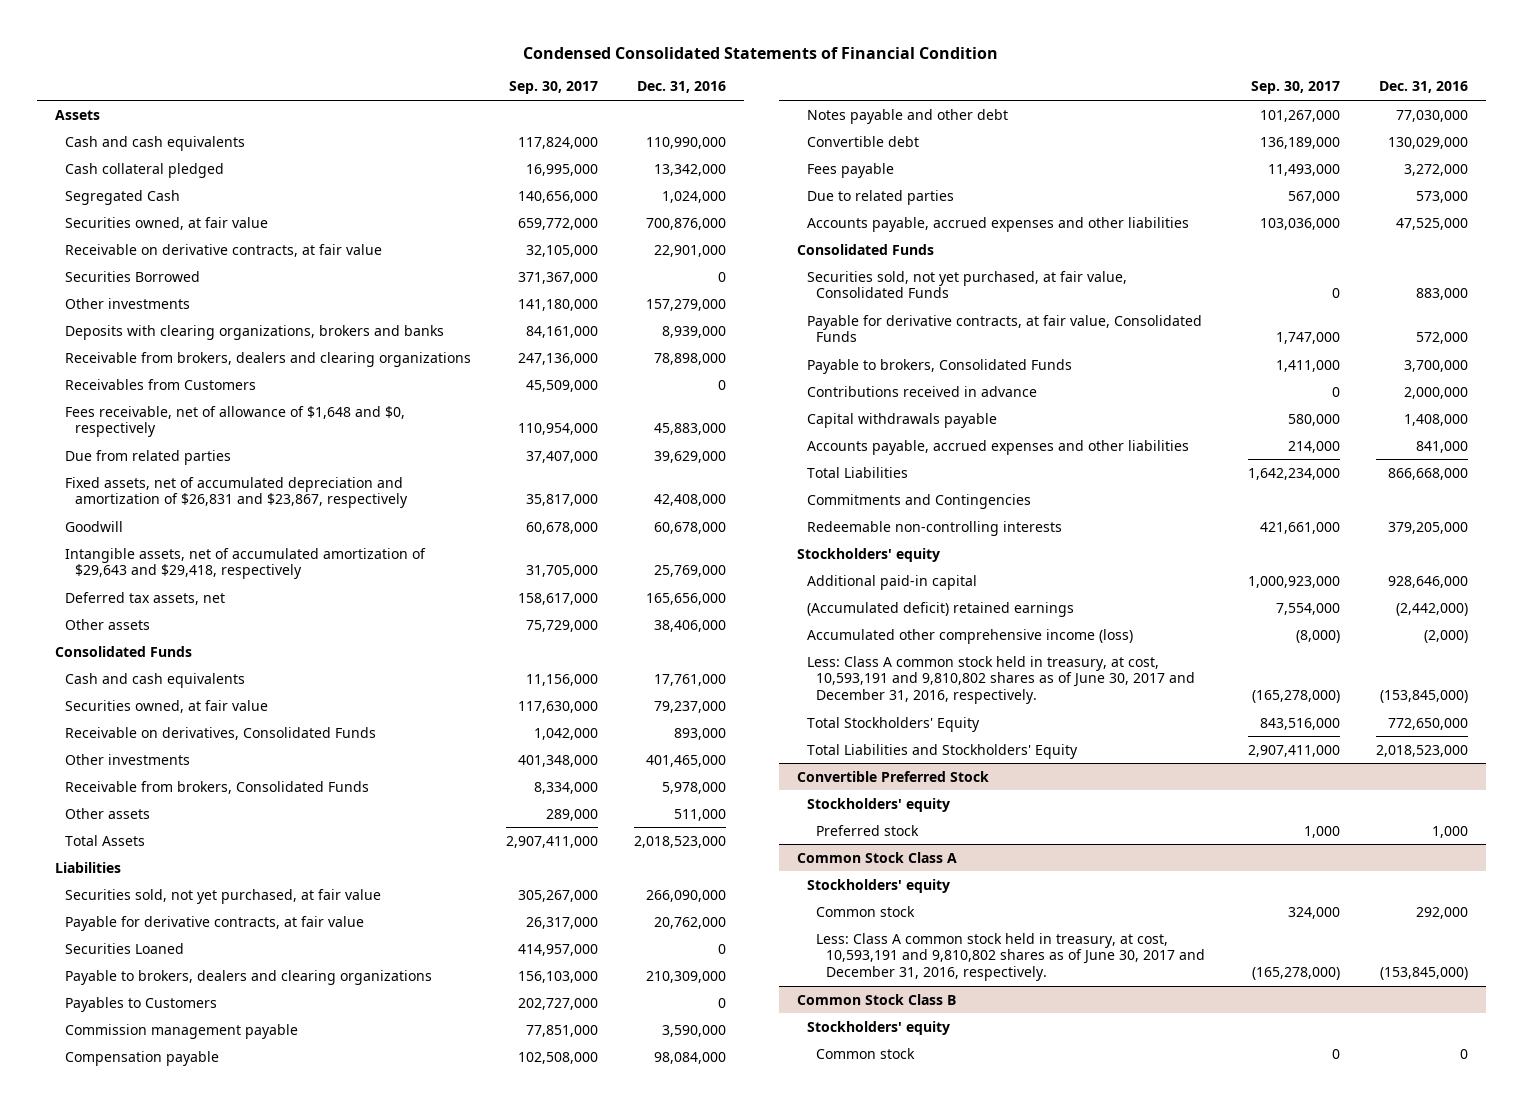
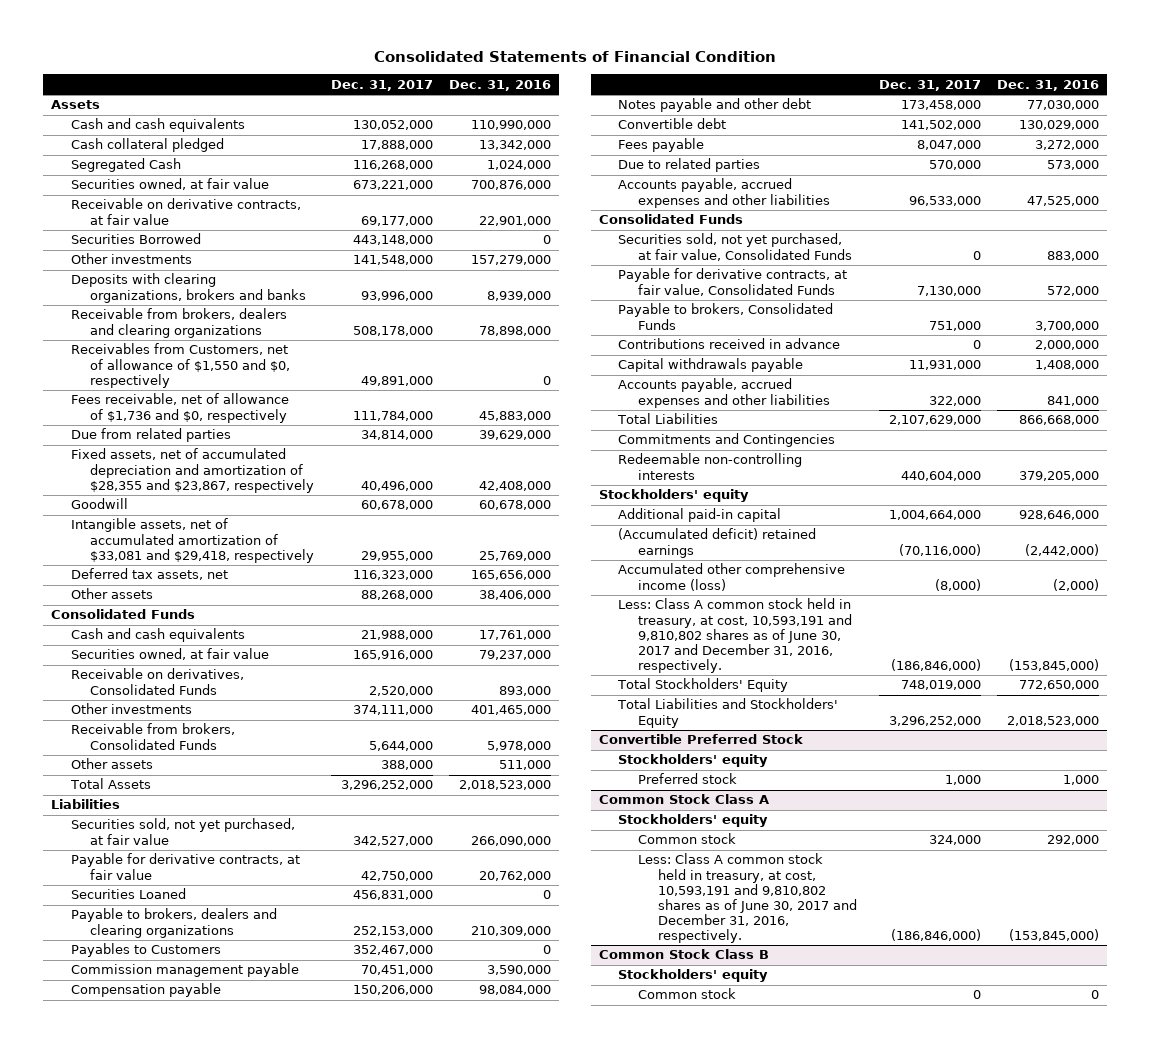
- Condensed Consolidated Statements of Financial Condition
+ Consolidated Statements of Financial Condition
- | Sep. 30, 2017 | Dec. 31, 2016
+ | Dec. 31, 2017 | Dec. 31, 2016
- Receivables from Customers | 45,509,000 | 0
- Fees receivable, net of allowance of $1,648 and $0, respectively | 110,954,000 | 45,883,000
+ Receivables from Customers, net of allowance of $1,550 and $0, respectively | 49,891,000 | 0
+ Fees receivable, net of allowance of $1,736 and $0, respectively | 111,784,000 | 45,883,000
- Fixed assets, net of accumulated depreciation and amortization of $26,831 and $23,867, respectively | 35,817,000 | 42,408,000
+ Fixed assets, net of accumulated depreciation and amortization of $28,355 and $23,867, respectively | 40,496,000 | 42,408,000
- Intangible assets, net of accumulated amortization of $29,643 and $29,418, respectively | 31,705,000 | 25,769,000
+ Intangible assets, net of accumulated amortization of $33,081 and $29,418, respectively | 29,955,000 | 25,769,000

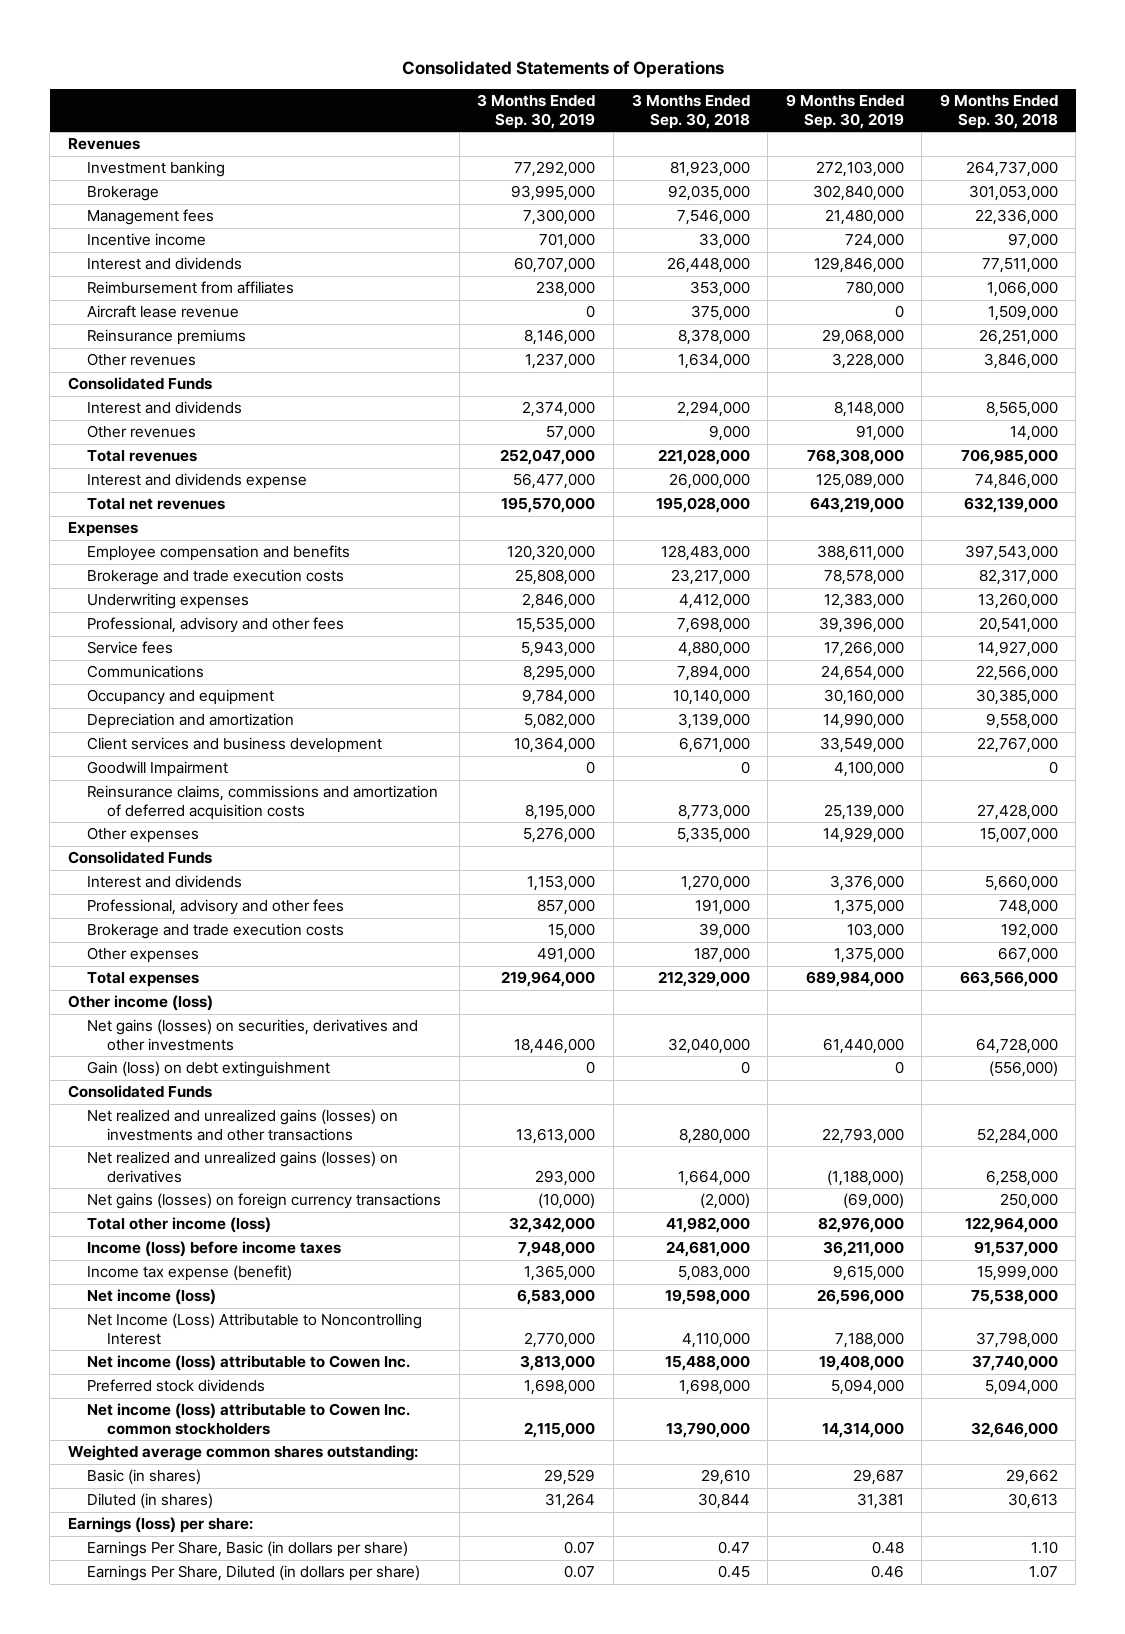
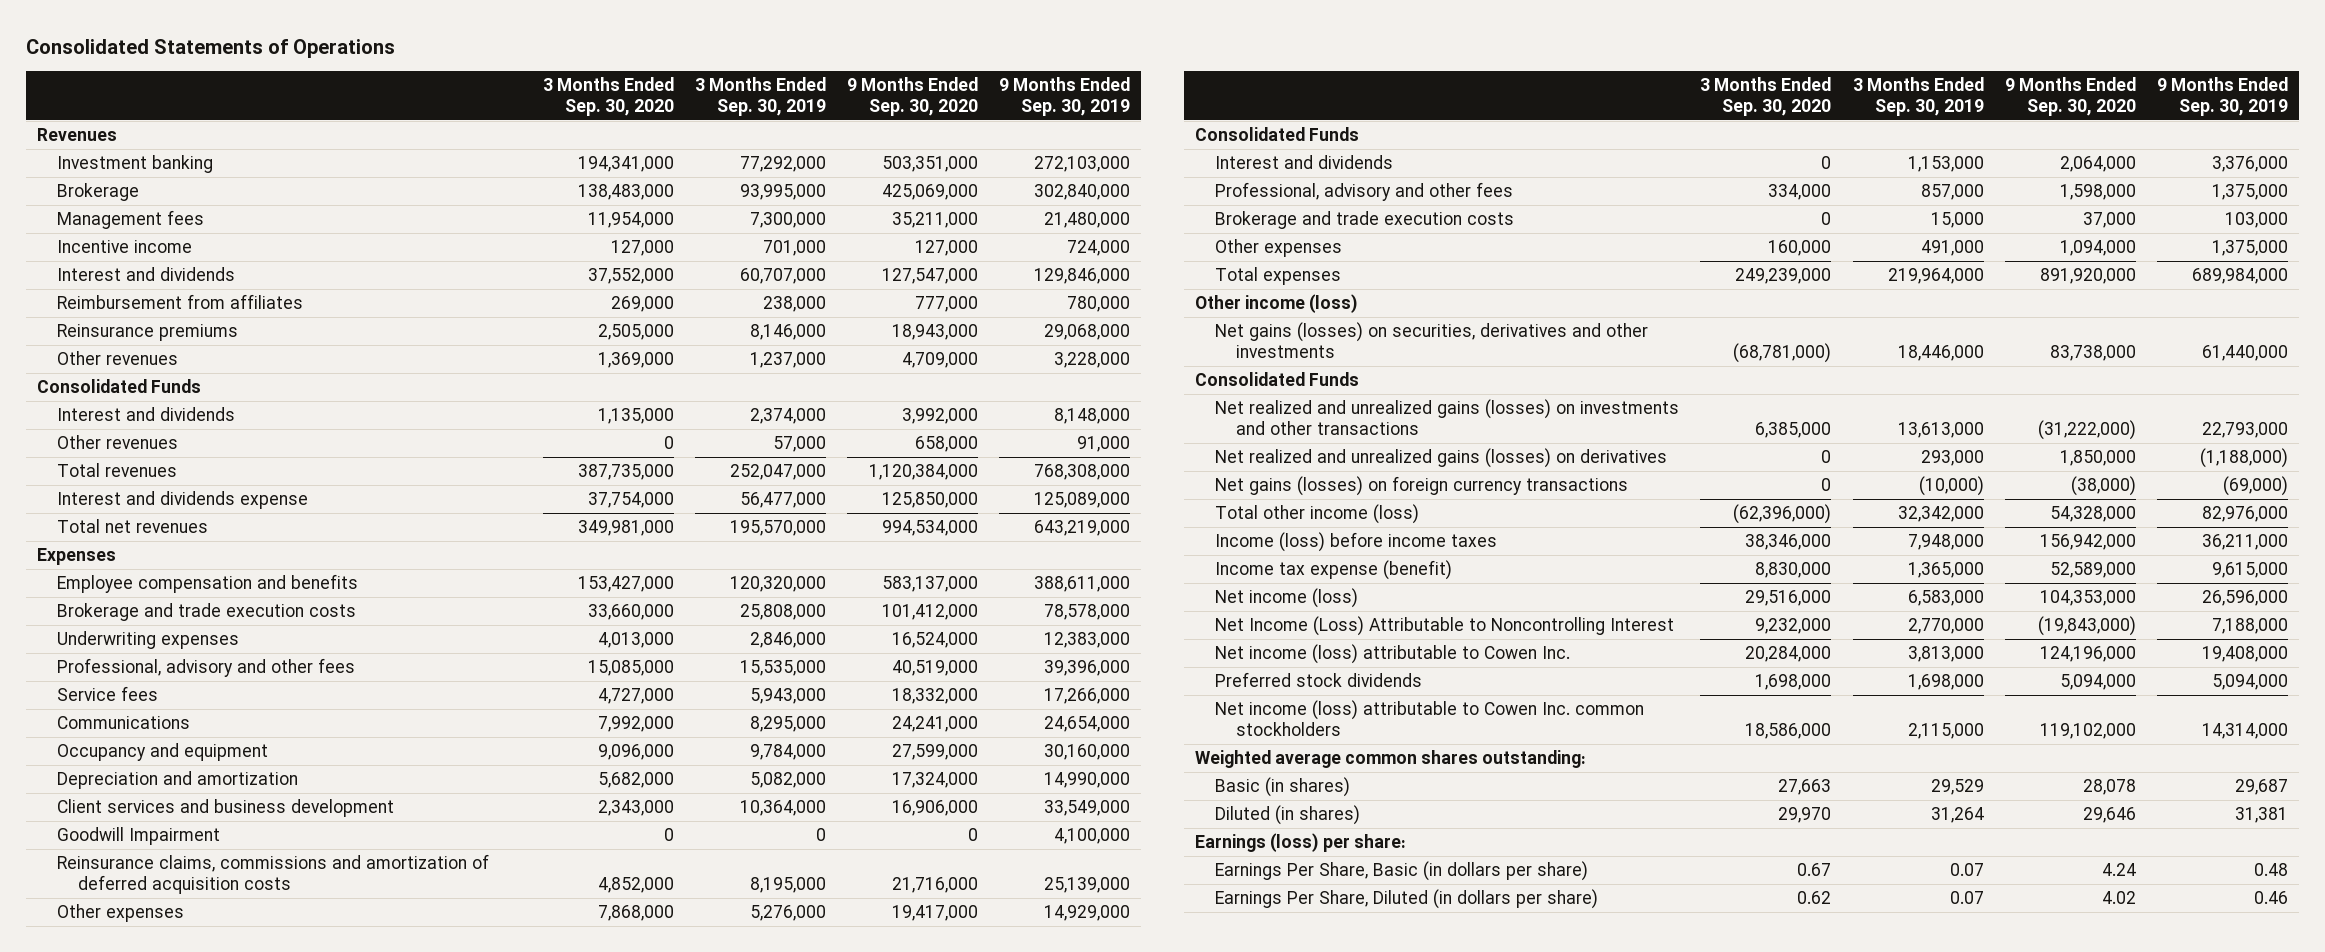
- | 3 Months Ended Sep. 30, 2019 | 3 Months Ended Sep. 30, 2018 | 9 Months Ended Sep. 30, 2019 | 9 Months Ended Sep. 30, 2018
+ | 3 Months Ended Sep. 30, 2020 | 3 Months Ended Sep. 30, 2019 | 9 Months Ended Sep. 30, 2020 | 9 Months Ended Sep. 30, 2019
- Aircraft lease revenue | 0 | 375,000 | 0 | 1,509,000
- Gain (loss) on debt extinguishment | 0 | 0 | 0 | (556,000)

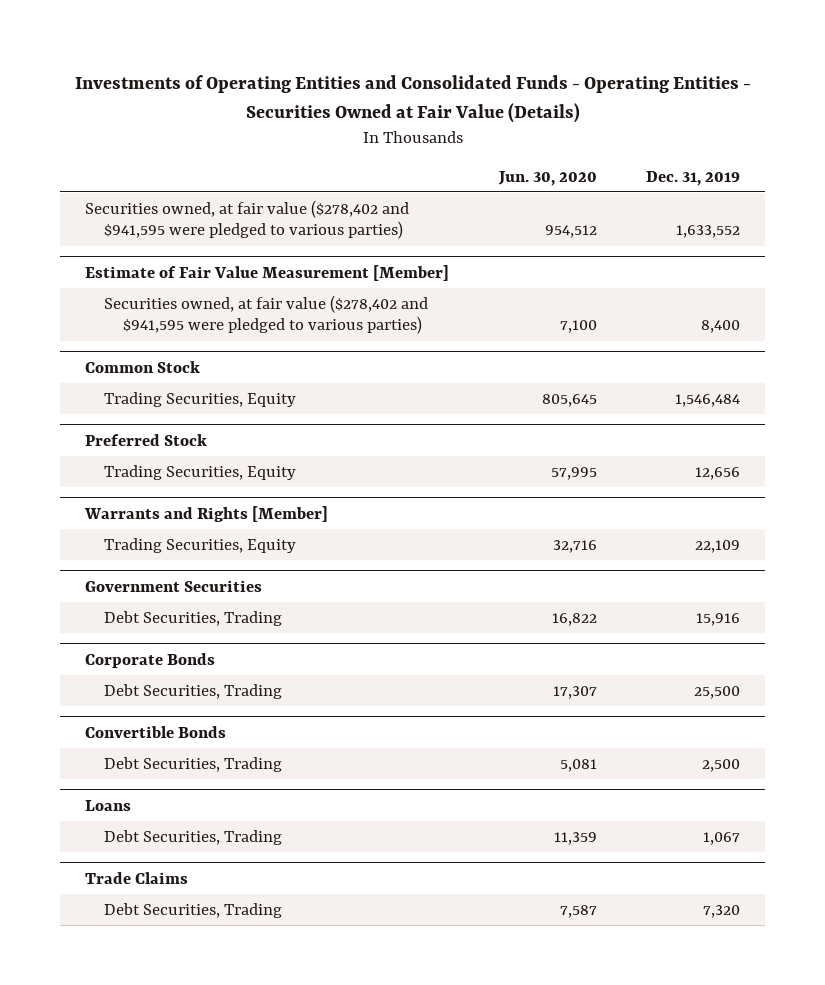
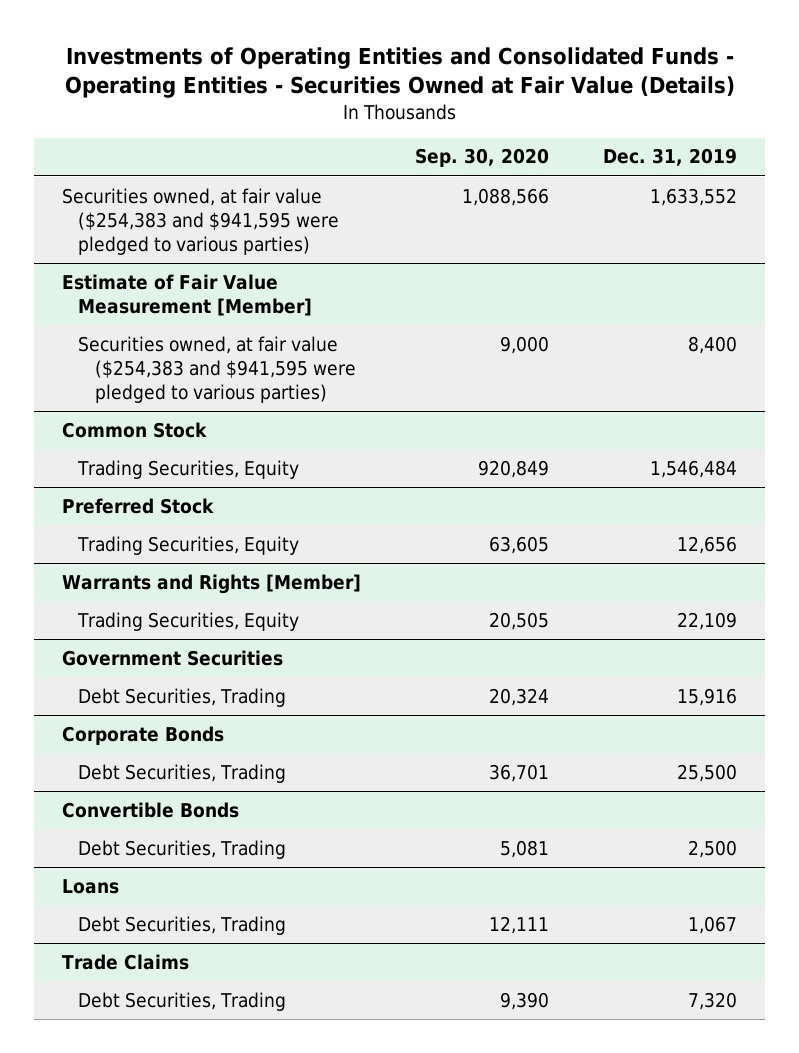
- | Jun. 30, 2020 | Dec. 31, 2019
+ | Sep. 30, 2020 | Dec. 31, 2019
- Securities owned, at fair value ($278,402 and $941,595 were pledged to various parties) | 954,512 | 1,633,552
+ Securities owned, at fair value ($254,383 and $941,595 were pledged to various parties) | 1,088,566 | 1,633,552
@ Estimate of Fair Value Measurement [Member]
- Securities owned, at fair value ($278,402 and $941,595 were pledged to various parties) | 7,100 | 8,400
+ Securities owned, at fair value ($254,383 and $941,595 were pledged to various parties) | 9,000 | 8,400

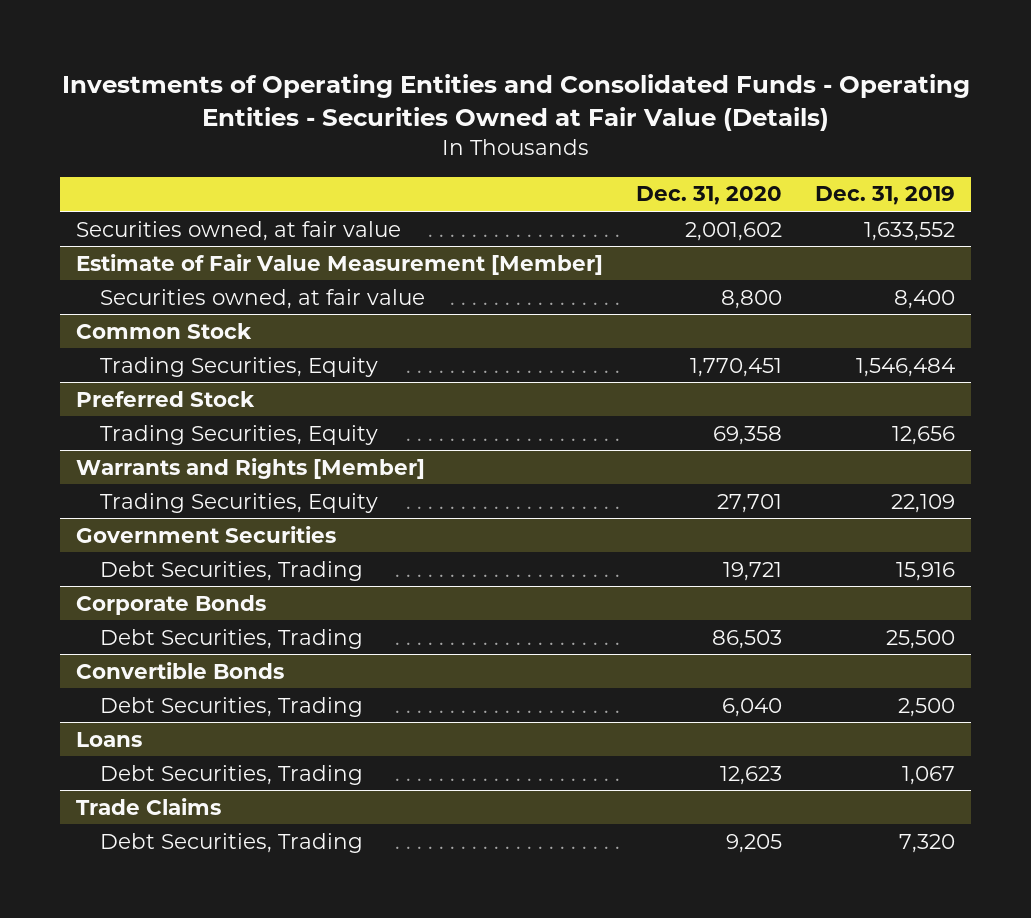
- | Sep. 30, 2020 | Dec. 31, 2019
+ | Dec. 31, 2020 | Dec. 31, 2019
- Securities owned, at fair value ($254,383 and $941,595 were pledged to various parties) | 1,088,566 | 1,633,552
+ Securities owned, at fair value | 2,001,602 | 1,633,552
@ Estimate of Fair Value Measurement [Member]
- Securities owned, at fair value ($254,383 and $941,595 were pledged to various parties) | 9,000 | 8,400
+ Securities owned, at fair value | 8,800 | 8,400

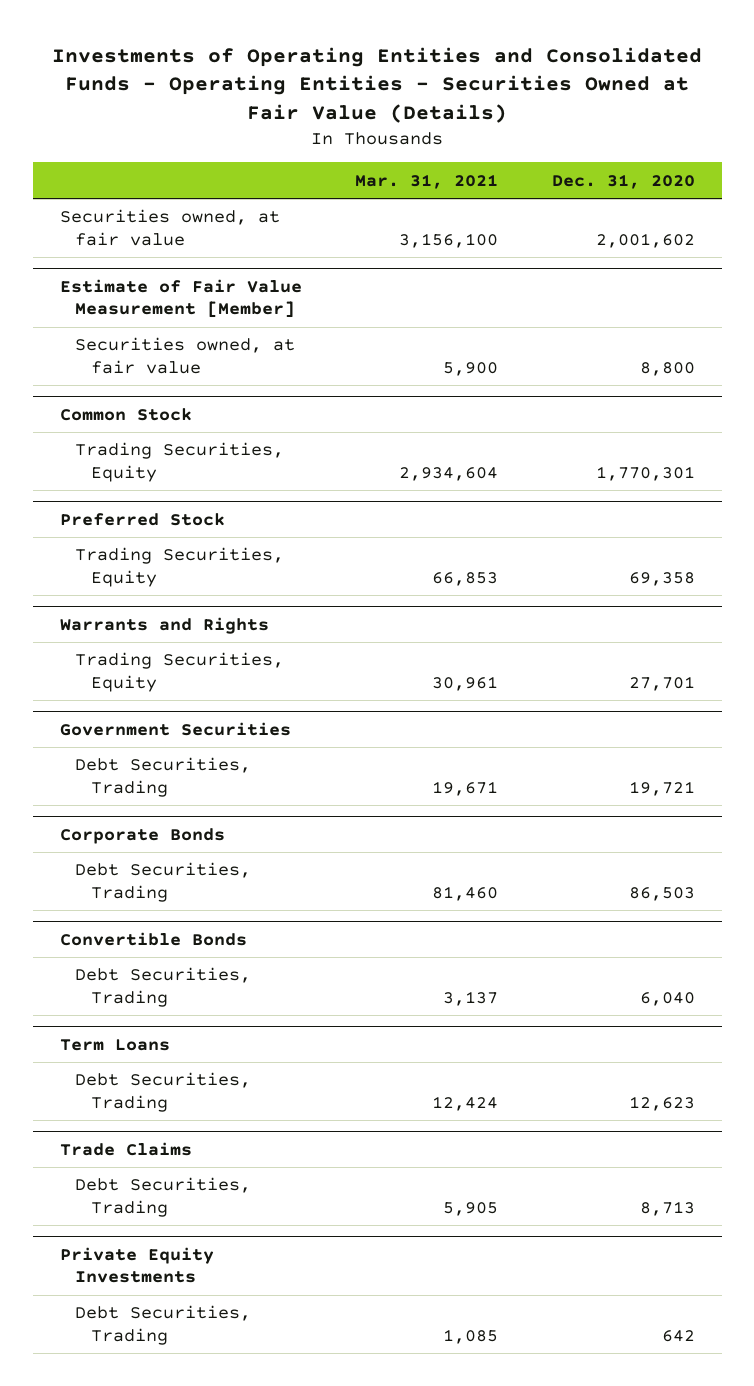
- | Dec. 31, 2020 | Dec. 31, 2019
+ | Mar. 31, 2021 | Dec. 31, 2020
@ Common Stock
- Trading Securities, Equity | 1,770,451 | 1,546,484
+ Trading Securities, Equity | 2,934,604 | 1,770,301
- Warrants and Rights [Member]
+ Warrants and Rights
- Loans
+ Term Loans
@ Trade Claims
- Debt Securities, Trading | 9,205 | 7,320
+ Debt Securities, Trading | 5,905 | 8,713
+ Private Equity Investments
+ Debt Securities, Trading | 1,085 | 642

